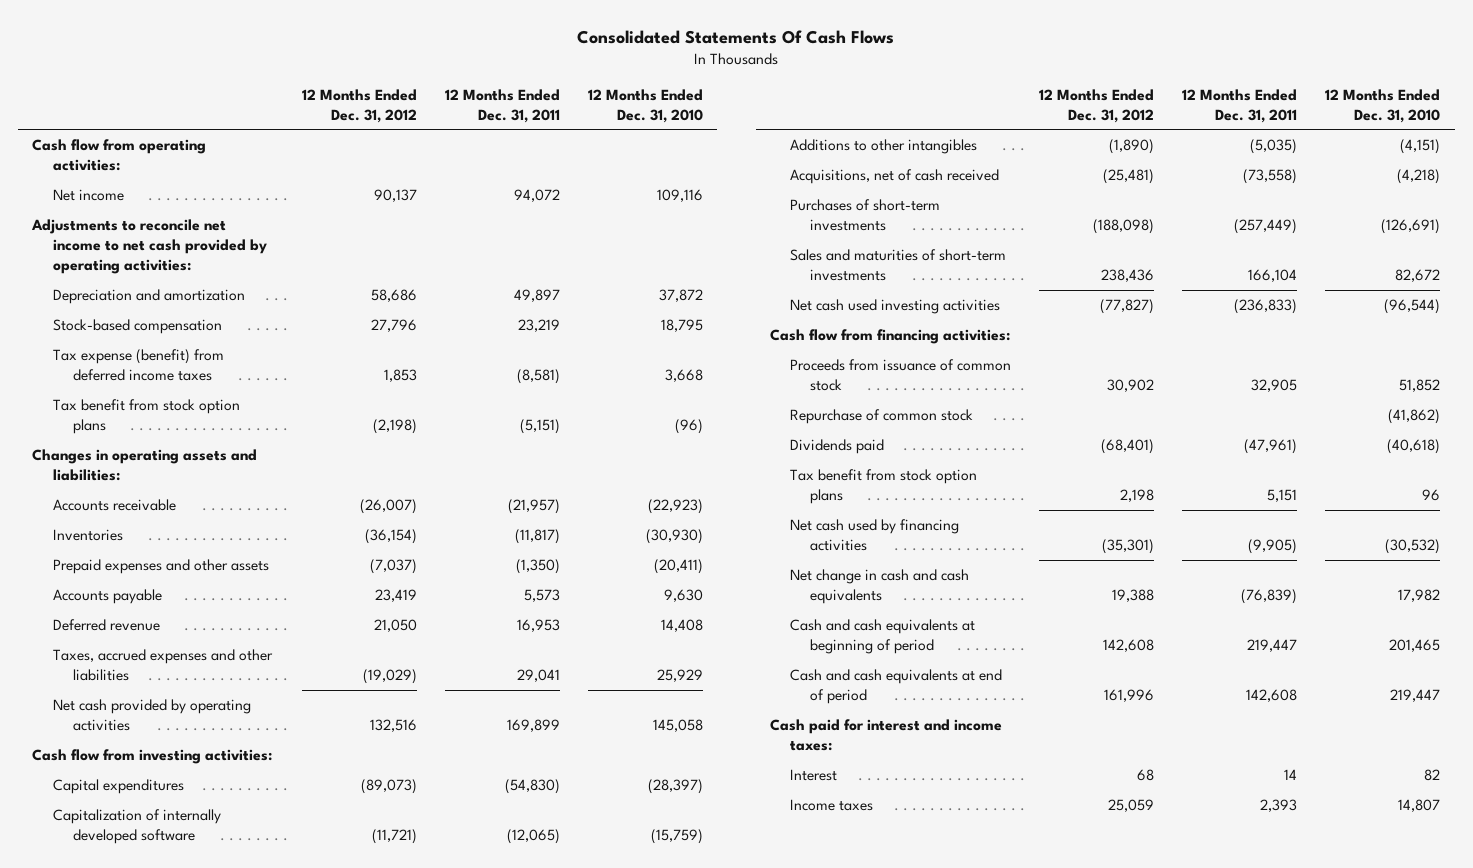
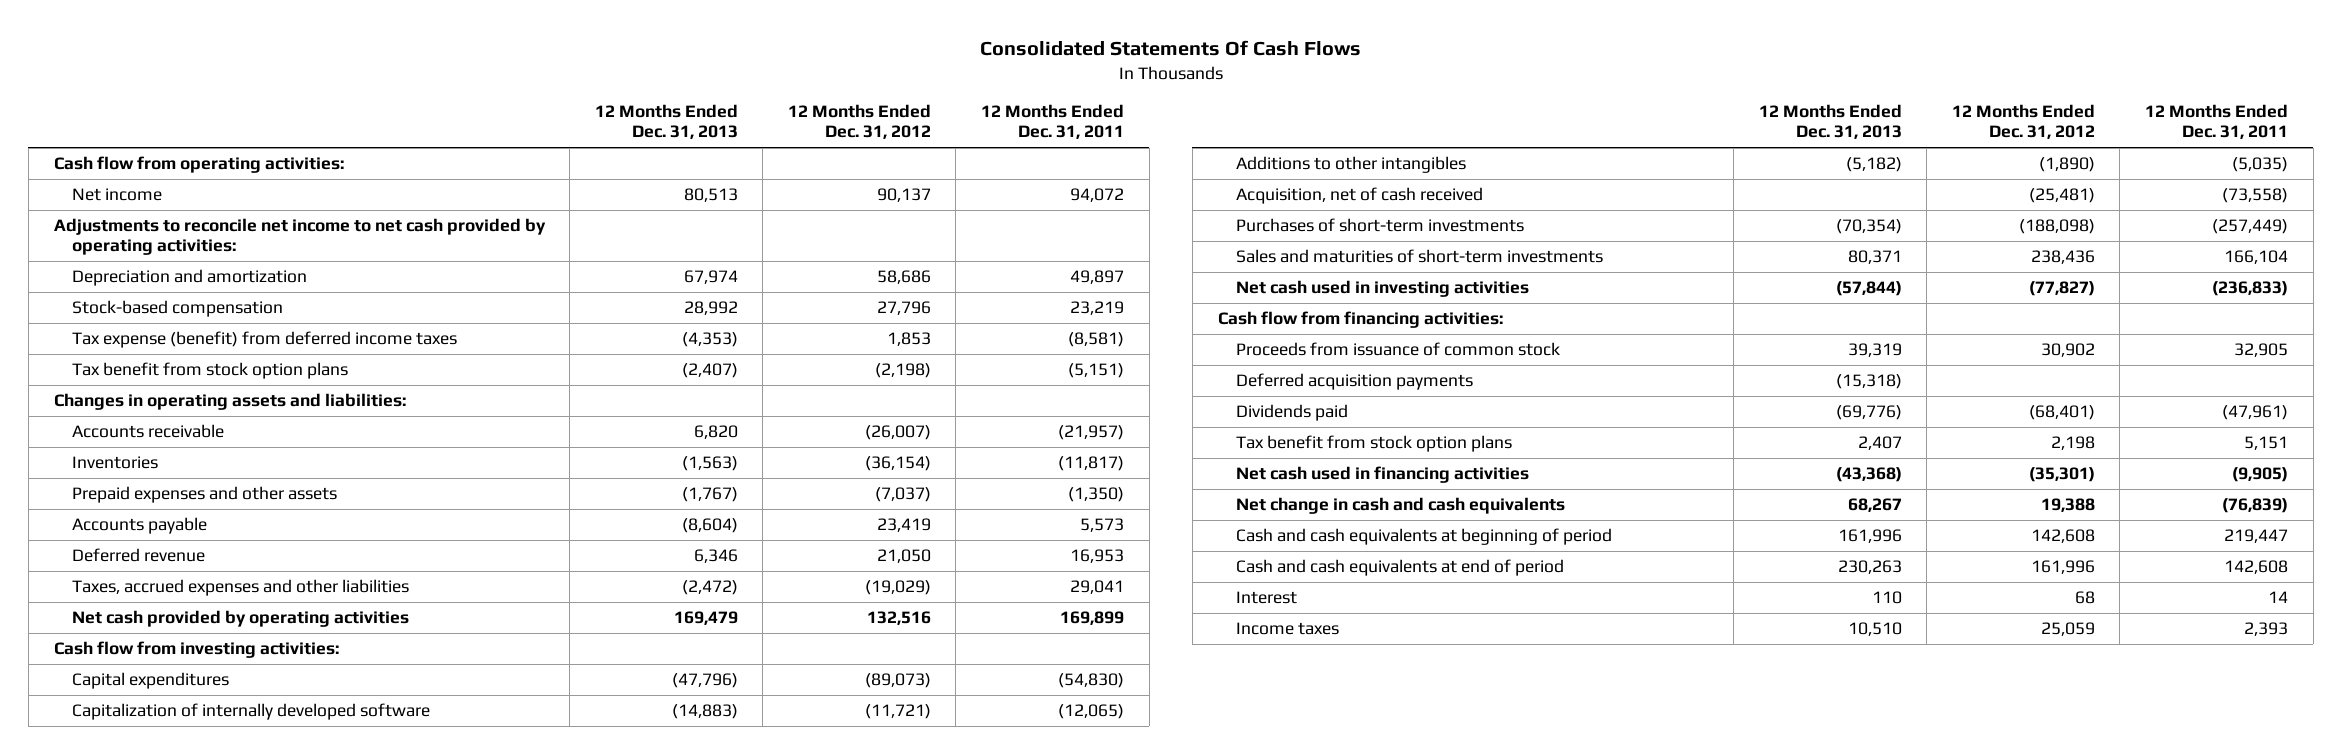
- | 12 Months Ended Dec. 31, 2012 | 12 Months Ended Dec. 31, 2011 | 12 Months Ended Dec. 31, 2010
+ | 12 Months Ended Dec. 31, 2013 | 12 Months Ended Dec. 31, 2012 | 12 Months Ended Dec. 31, 2011
- Acquisitions, net of cash received | (25,481) | (73,558) | (4,218)
+ Acquisition, net of cash received | | (25,481) | (73,558)
- Net cash used investing activities | (77,827) | (236,833) | (96,544)
+ Net cash used in investing activities | (57,844) | (77,827) | (236,833)
- Repurchase of common stock | | | (41,862)
+ Deferred acquisition payments | (15,318) | |
- Net cash used by financing activities | (35,301) | (9,905) | (30,532)
+ Net cash used in financing activities | (43,368) | (35,301) | (9,905)
- Cash paid for interest and income taxes:

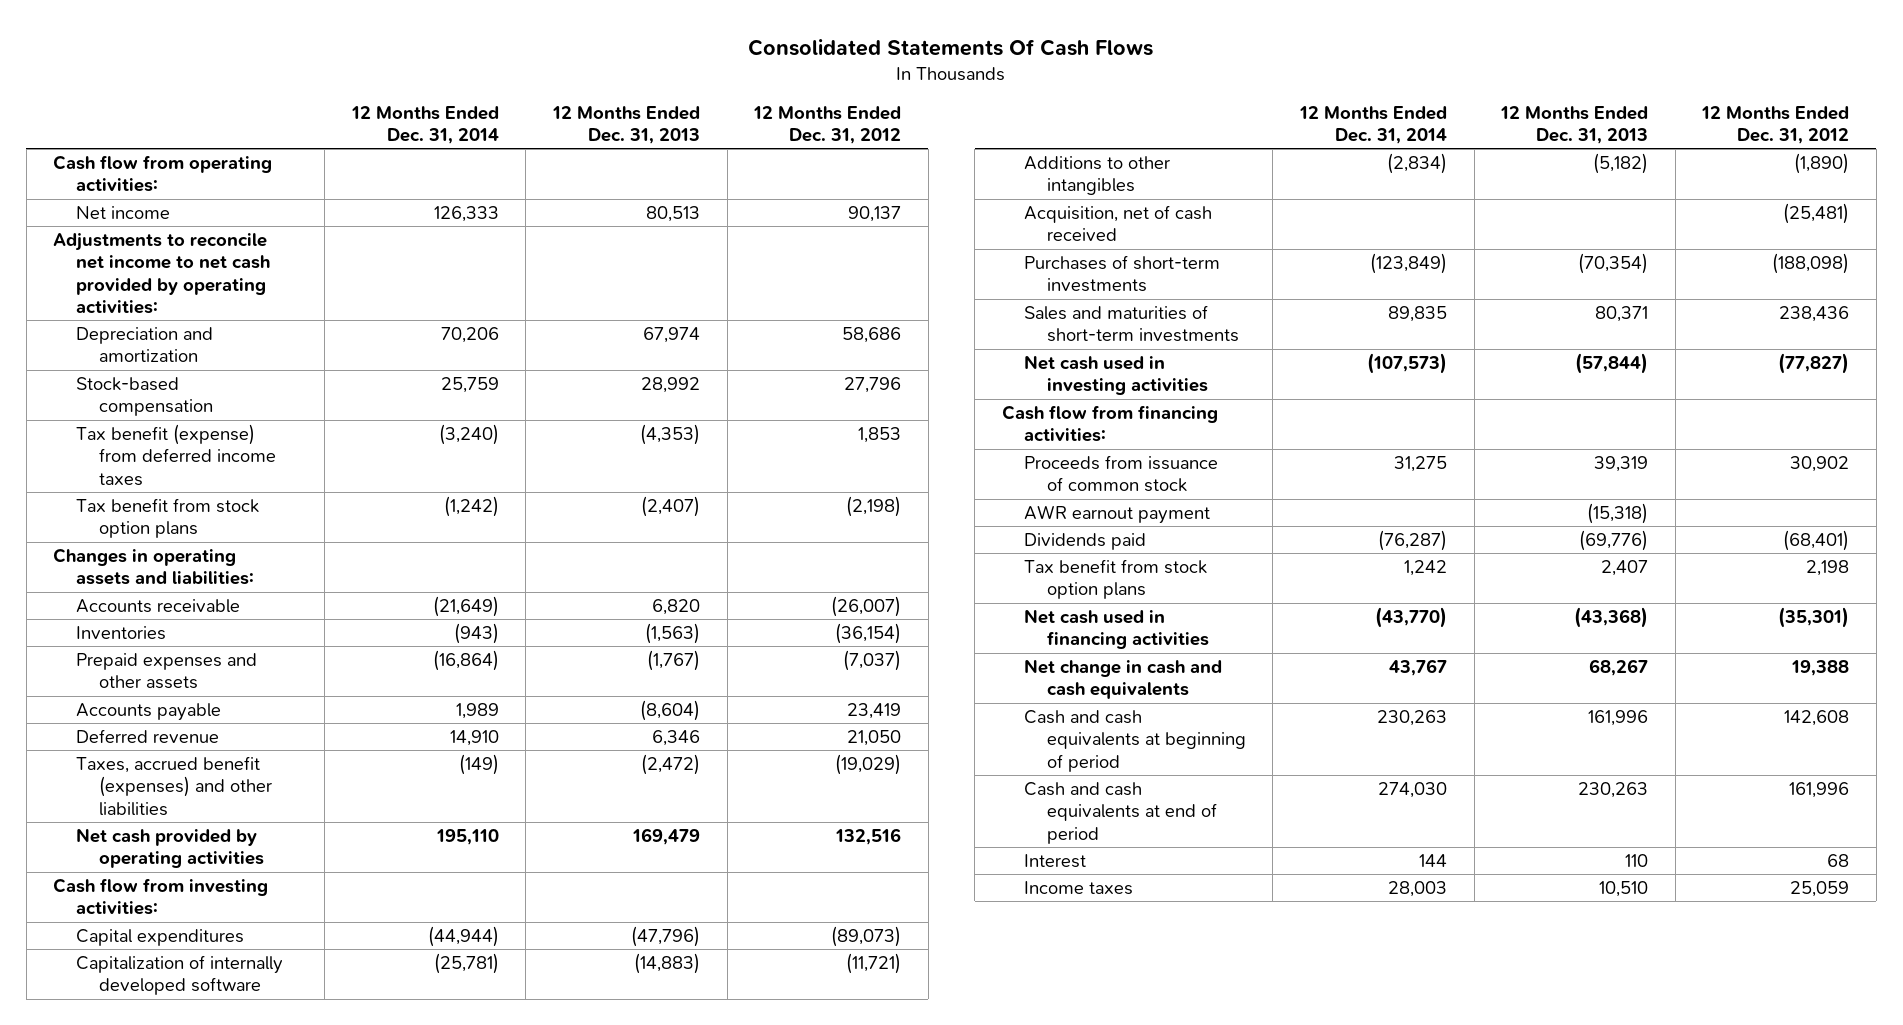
- | 12 Months Ended Dec. 31, 2013 | 12 Months Ended Dec. 31, 2012 | 12 Months Ended Dec. 31, 2011
+ | 12 Months Ended Dec. 31, 2014 | 12 Months Ended Dec. 31, 2013 | 12 Months Ended Dec. 31, 2012
- Tax expense (benefit) from deferred income taxes | (4,353) | 1,853 | (8,581)
+ Tax benefit (expense) from deferred income taxes | (3,240) | (4,353) | 1,853
- Taxes, accrued expenses and other liabilities | (2,472) | (19,029) | 29,041
+ Taxes, accrued benefit (expenses) and other liabilities | (149) | (2,472) | (19,029)
- Deferred acquisition payments | (15,318) | |
+ AWR earnout payment | | (15,318) |

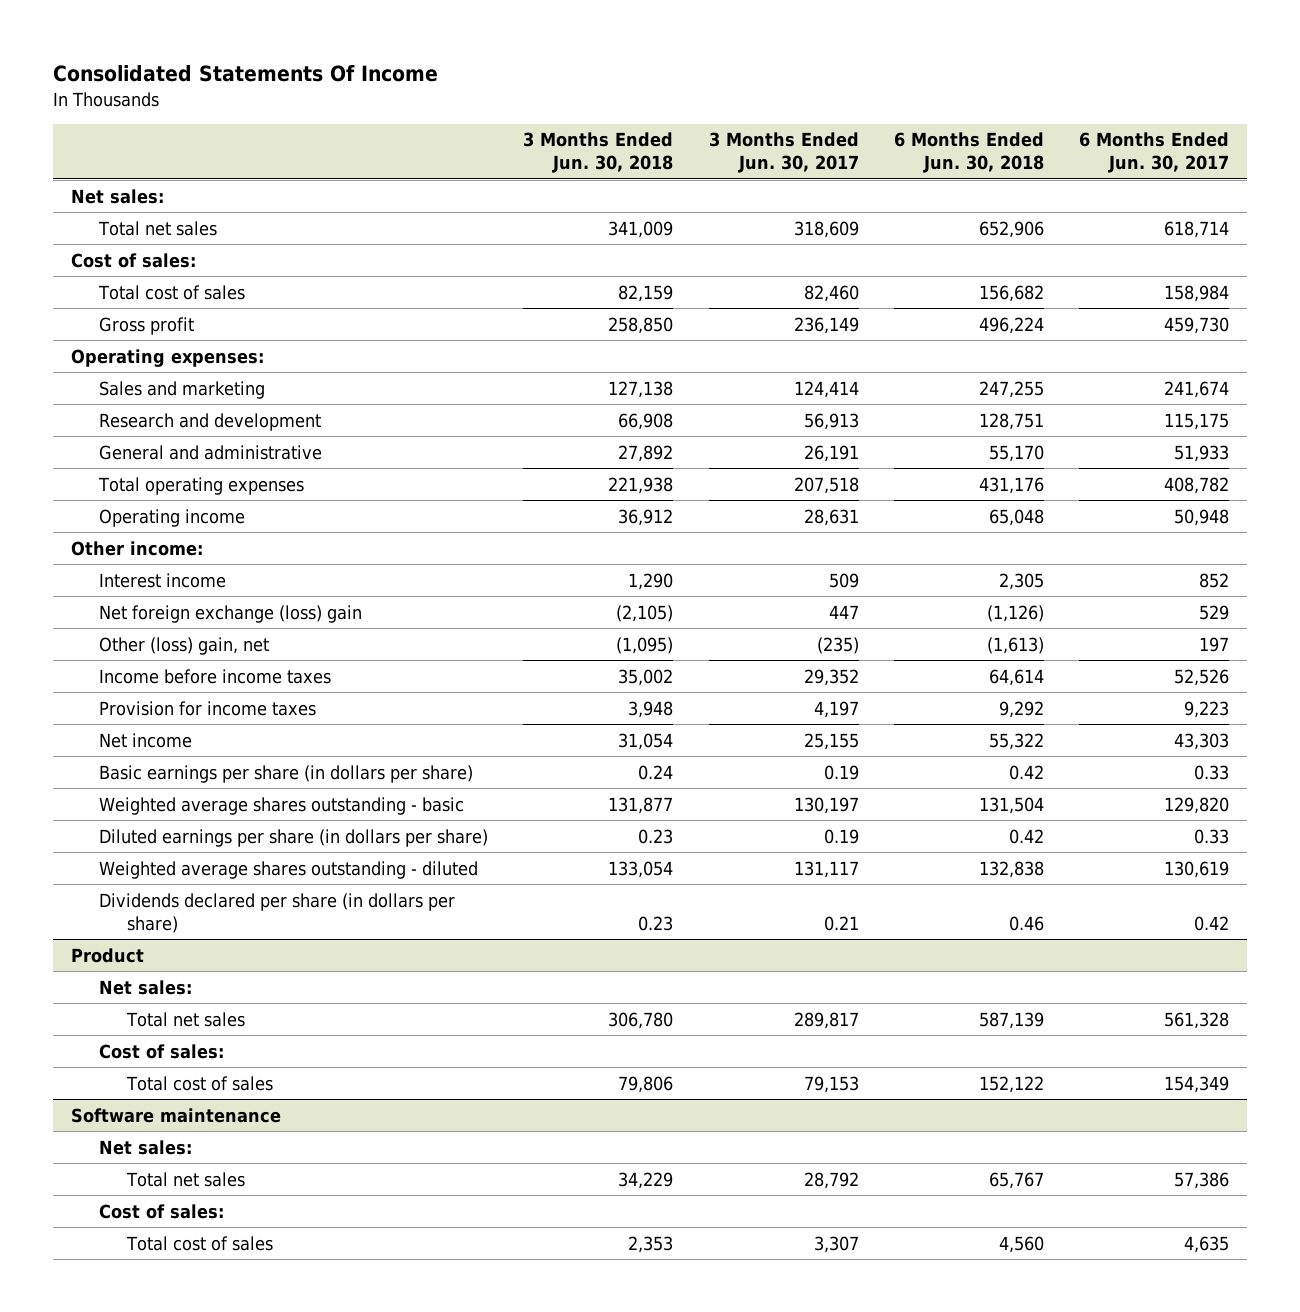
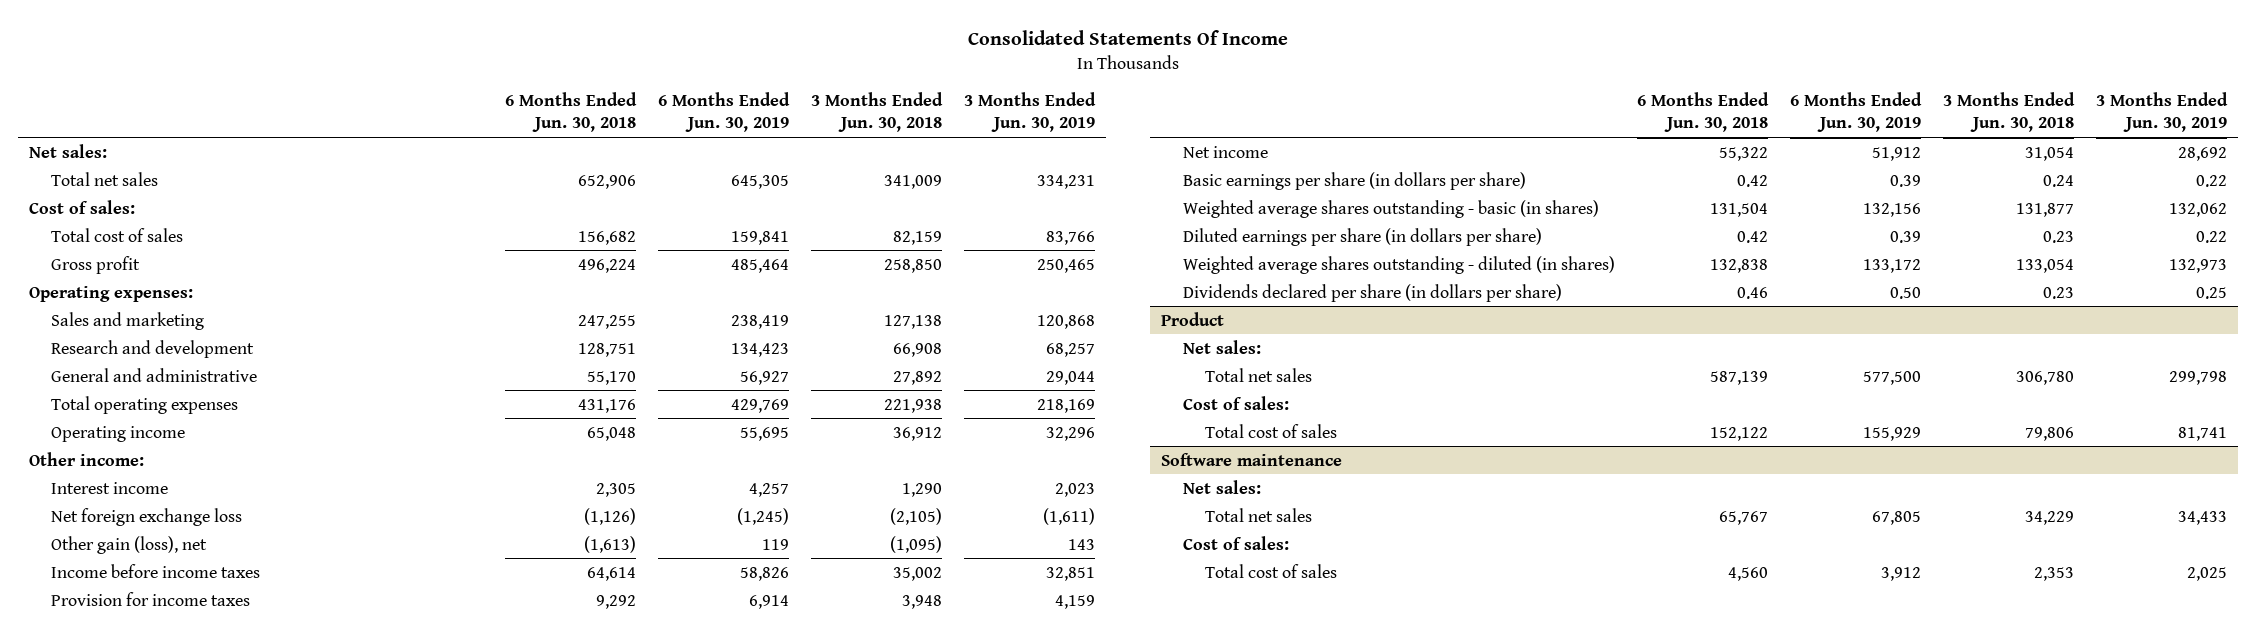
- | 3 Months Ended Jun. 30, 2018 | 3 Months Ended Jun. 30, 2017 | 6 Months Ended Jun. 30, 2018 | 6 Months Ended Jun. 30, 2017
+ | 6 Months Ended Jun. 30, 2018 | 6 Months Ended Jun. 30, 2019 | 3 Months Ended Jun. 30, 2018 | 3 Months Ended Jun. 30, 2019
- Net foreign exchange (loss) gain | (2,105) | 447 | (1,126) | 529
- Other (loss) gain, net | (1,095) | (235) | (1,613) | 197
+ Net foreign exchange loss | (1,126) | (1,245) | (2,105) | (1,611)
+ Other gain (loss), net | (1,613) | 119 | (1,095) | 143
- Weighted average shares outstanding - basic | 131,877 | 130,197 | 131,504 | 129,820
+ Weighted average shares outstanding - basic (in shares) | 131,504 | 132,156 | 131,877 | 132,062
- Weighted average shares outstanding - diluted | 133,054 | 131,117 | 132,838 | 130,619
+ Weighted average shares outstanding - diluted (in shares) | 132,838 | 133,172 | 133,054 | 132,973

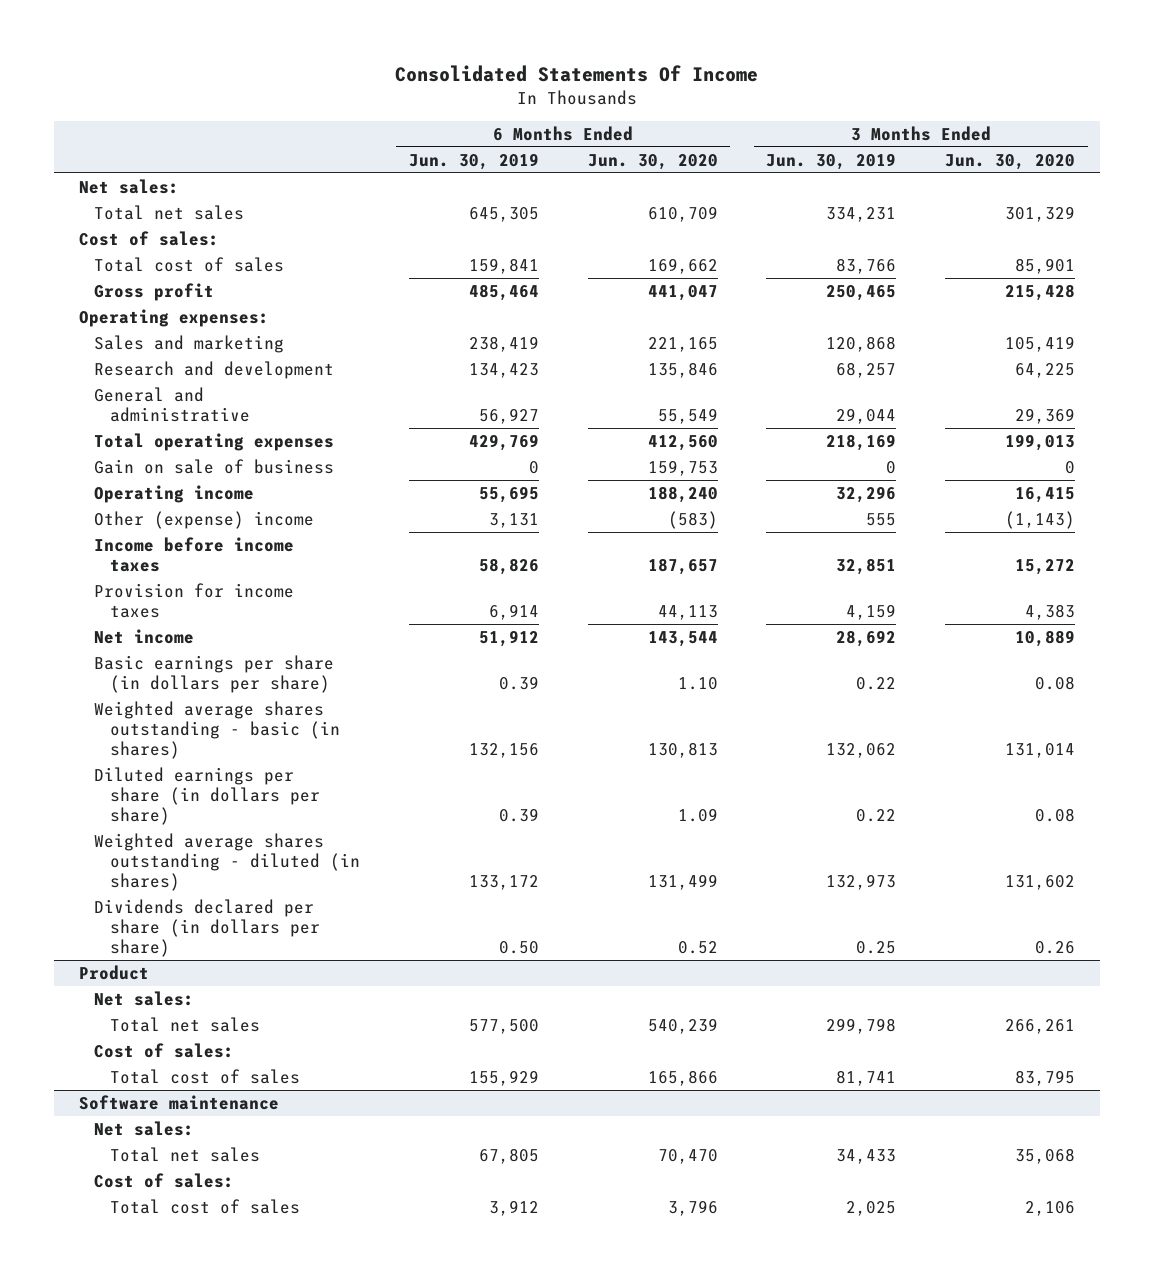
- | 6 Months Ended Jun. 30, 2018 | 6 Months Ended Jun. 30, 2019 | 3 Months Ended Jun. 30, 2018 | 3 Months Ended Jun. 30, 2019
+ | 6 Months Ended Jun. 30, 2019 | 6 Months Ended Jun. 30, 2020 | 3 Months Ended Jun. 30, 2019 | 3 Months Ended Jun. 30, 2020
+ Gain on sale of business | 0 | 159,753 | 0 | 0
- Other income:
- Interest income | 2,305 | 4,257 | 1,290 | 2,023
- Net foreign exchange loss | (1,126) | (1,245) | (2,105) | (1,611)
- Other gain (loss), net | (1,613) | 119 | (1,095) | 143
+ Other (expense) income | 3,131 | (583) | 555 | (1,143)

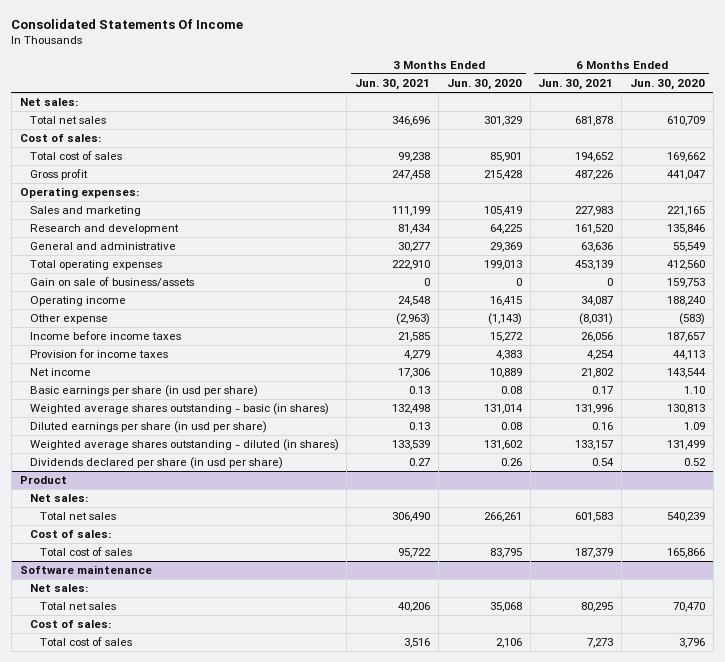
- | 6 Months Ended Jun. 30, 2019 | 6 Months Ended Jun. 30, 2020 | 3 Months Ended Jun. 30, 2019 | 3 Months Ended Jun. 30, 2020
+ | 3 Months Ended Jun. 30, 2021 | 3 Months Ended Jun. 30, 2020 | 6 Months Ended Jun. 30, 2021 | 6 Months Ended Jun. 30, 2020
- Gain on sale of business | 0 | 159,753 | 0 | 0
+ Gain on sale of business/assets | 0 | 0 | 0 | 159,753
- Other (expense) income | 3,131 | (583) | 555 | (1,143)
+ Other expense | (2,963) | (1,143) | (8,031) | (583)
- Basic earnings per share (in dollars per share) | 0.39 | 1.10 | 0.22 | 0.08
+ Basic earnings per share (in usd per share) | 0.13 | 0.08 | 0.17 | 1.10
- Diluted earnings per share (in dollars per share) | 0.39 | 1.09 | 0.22 | 0.08
+ Diluted earnings per share (in usd per share) | 0.13 | 0.08 | 0.16 | 1.09
- Dividends declared per share (in dollars per share) | 0.50 | 0.52 | 0.25 | 0.26
+ Dividends declared per share (in usd per share) | 0.27 | 0.26 | 0.54 | 0.52

